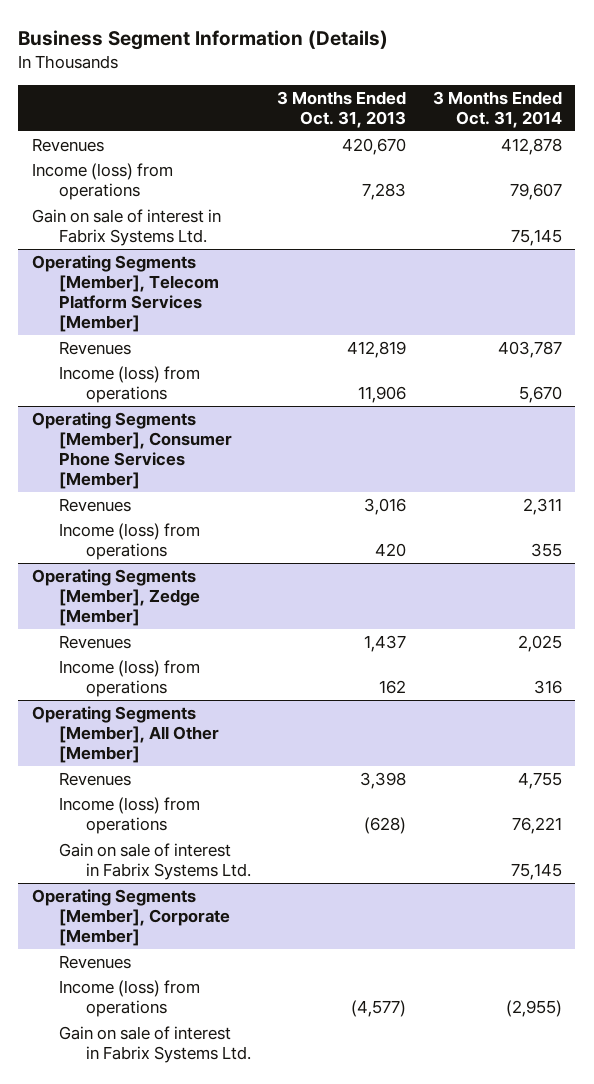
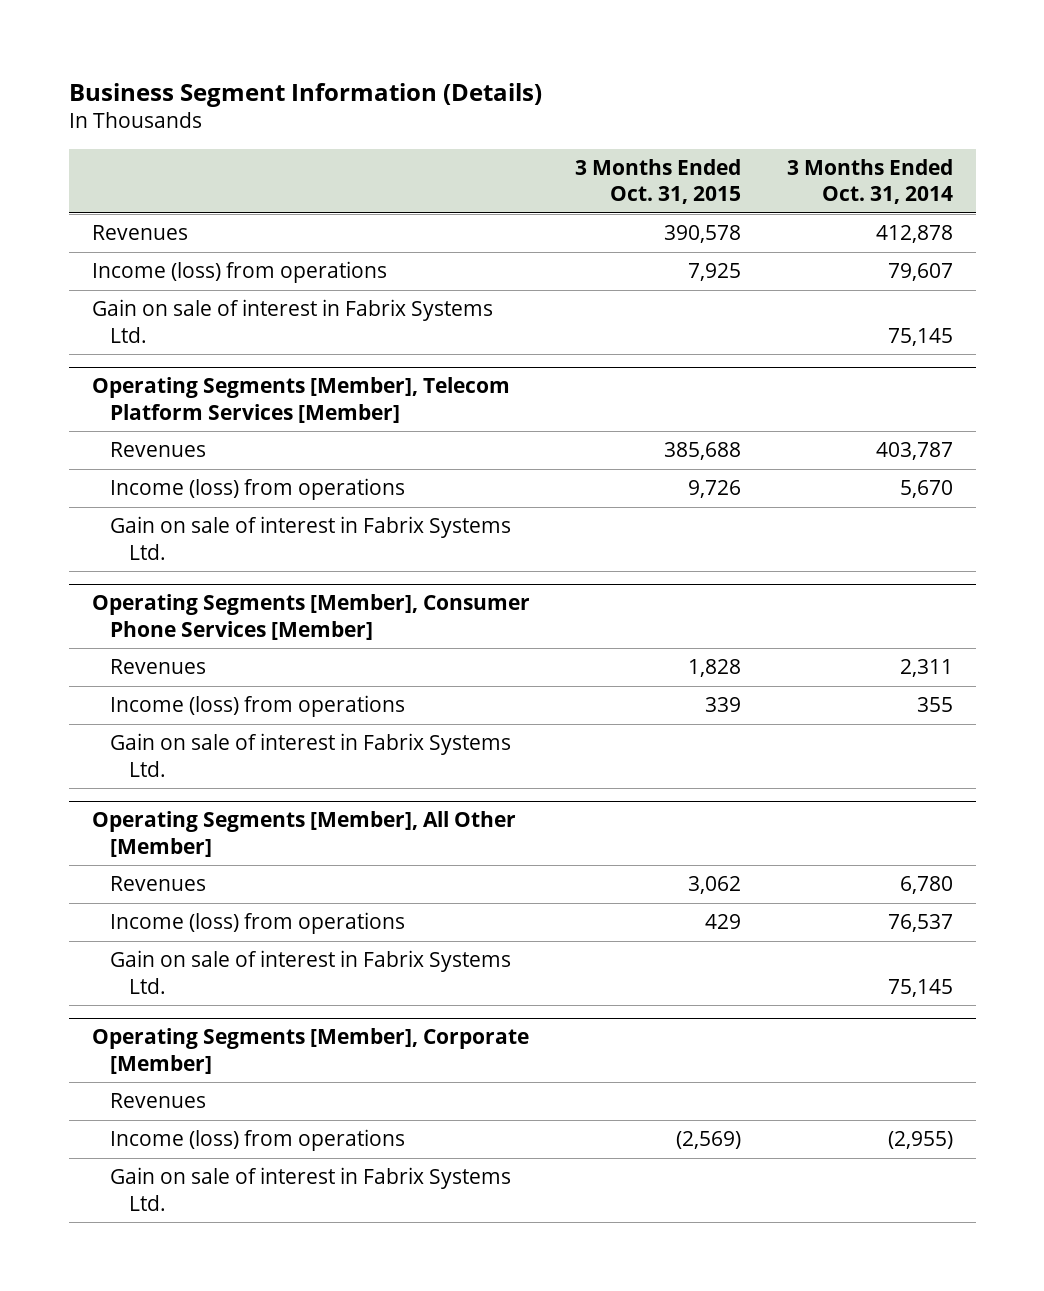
- | 3 Months Ended Oct. 31, 2013 | 3 Months Ended Oct. 31, 2014
+ | 3 Months Ended Oct. 31, 2015 | 3 Months Ended Oct. 31, 2014
@ Operating Segments [Member], Telecom Platform Services [Member]
+ Gain on sale of interest in Fabrix Systems Ltd.
- Operating Segments [Member], Zedge [Member]
- Revenues | 1,437 | 2,025
- Income (loss) from operations | 162 | 316
@ Operating Segments [Member], Consumer Phone Services [Member]
+ Gain on sale of interest in Fabrix Systems Ltd.
@ Operating Segments [Member], All Other [Member]
- Revenues | 3,398 | 4,755
- Income (loss) from operations | (628) | 76,221
+ Revenues | 3,062 | 6,780
+ Income (loss) from operations | 429 | 76,537

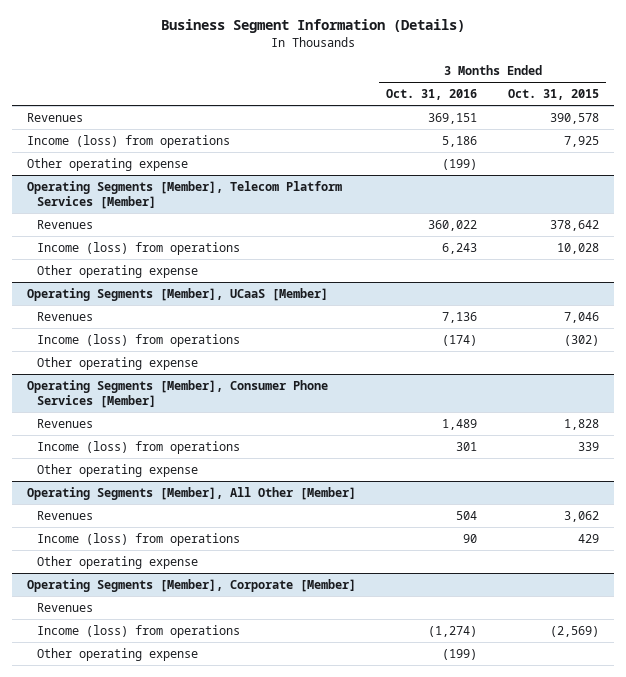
- | 3 Months Ended Oct. 31, 2015 | 3 Months Ended Oct. 31, 2014
+ | 3 Months Ended Oct. 31, 2016 | 3 Months Ended Oct. 31, 2015
- Gain on sale of interest in Fabrix Systems Ltd. | | 75,145
+ Other operating expense | (199) |
@ Operating Segments [Member], Telecom Platform Services [Member]
- Revenues | 385,688 | 403,787
- Income (loss) from operations | 9,726 | 5,670
- Gain on sale of interest in Fabrix Systems Ltd.
+ Revenues | 360,022 | 378,642
+ Income (loss) from operations | 6,243 | 10,028
+ Other operating expense
+ Operating Segments [Member], UCaaS [Member]
+ Revenues | 7,136 | 7,046
+ Income (loss) from operations | (174) | (302)
+ Other operating expense
@ Operating Segments [Member], Consumer Phone Services [Member]
- Gain on sale of interest in Fabrix Systems Ltd.
+ Other operating expense
@ Operating Segments [Member], All Other [Member]
- Gain on sale of interest in Fabrix Systems Ltd. | | 75,145
+ Other operating expense
@ Operating Segments [Member], Corporate [Member]
- Gain on sale of interest in Fabrix Systems Ltd.
+ Other operating expense | (199) |

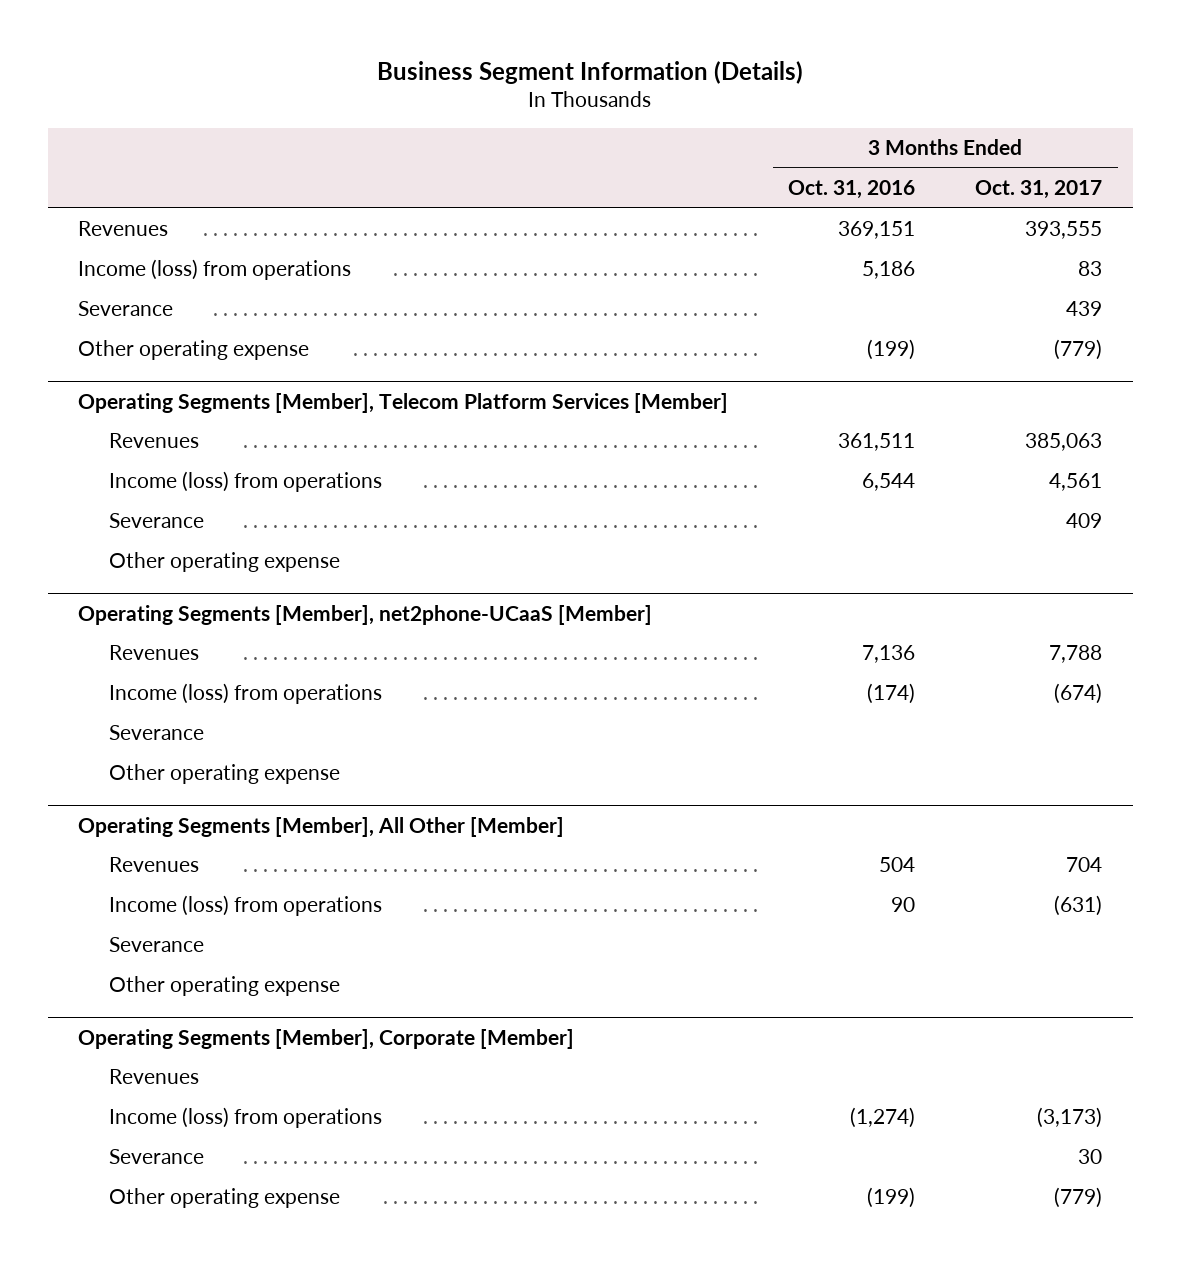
- | 3 Months Ended Oct. 31, 2016 | 3 Months Ended Oct. 31, 2015
+ | 3 Months Ended Oct. 31, 2016 | 3 Months Ended Oct. 31, 2017
+ Severance | | 439
@ Operating Segments [Member], Telecom Platform Services [Member]
- Revenues | 360,022 | 378,642
- Income (loss) from operations | 6,243 | 10,028
+ Revenues | 361,511 | 385,063
+ Income (loss) from operations | 6,544 | 4,561
+ Severance | | 409
- Operating Segments [Member], UCaaS [Member]
+ Operating Segments [Member], net2phone-UCaaS [Member]
- Other operating expense
- Operating Segments [Member], Consumer Phone Services [Member]
- Revenues | 1,489 | 1,828
- Income (loss) from operations | 301 | 339
+ Severance
@ Operating Segments [Member], All Other [Member]
+ Severance
@ Operating Segments [Member], Corporate [Member]
+ Severance | | 30

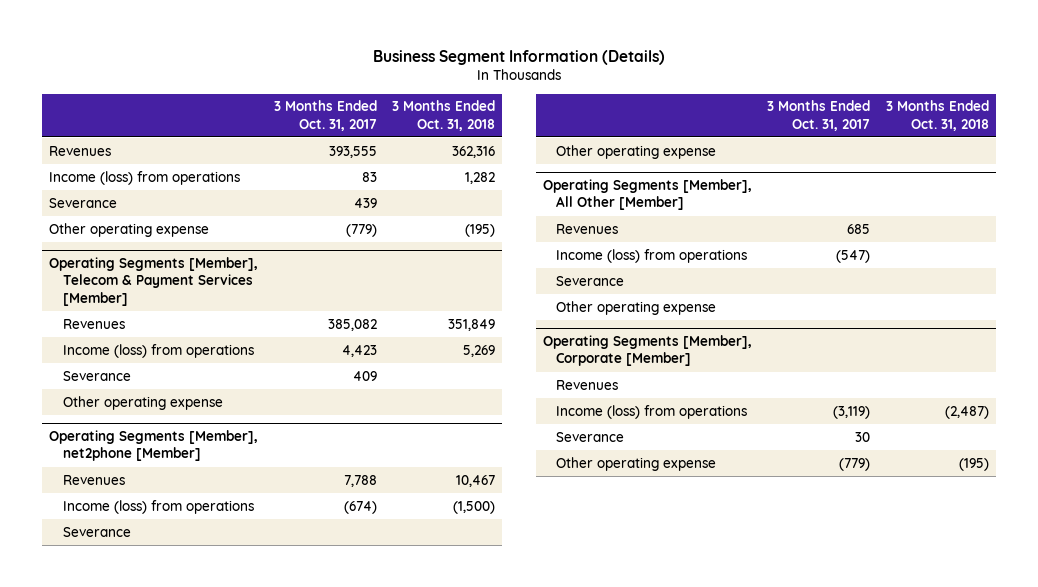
- | 3 Months Ended Oct. 31, 2016 | 3 Months Ended Oct. 31, 2017
+ | 3 Months Ended Oct. 31, 2017 | 3 Months Ended Oct. 31, 2018
- Operating Segments [Member], Telecom Platform Services [Member]
- Revenues | 361,511 | 385,063
- Income (loss) from operations | 6,544 | 4,561
+ Operating Segments [Member], Telecom & Payment Services [Member]
+ Revenues | 385,082 | 351,849
+ Income (loss) from operations | 4,423 | 5,269
- Operating Segments [Member], net2phone-UCaaS [Member]
+ Operating Segments [Member], net2phone [Member]
@ Operating Segments [Member], All Other [Member]
- Revenues | 504 | 704
- Income (loss) from operations | 90 | (631)
+ Revenues | 685 |
+ Income (loss) from operations | (547) |
@ Operating Segments [Member], Corporate [Member]
- Income (loss) from operations | (1,274) | (3,173)
+ Income (loss) from operations | (3,119) | (2,487)

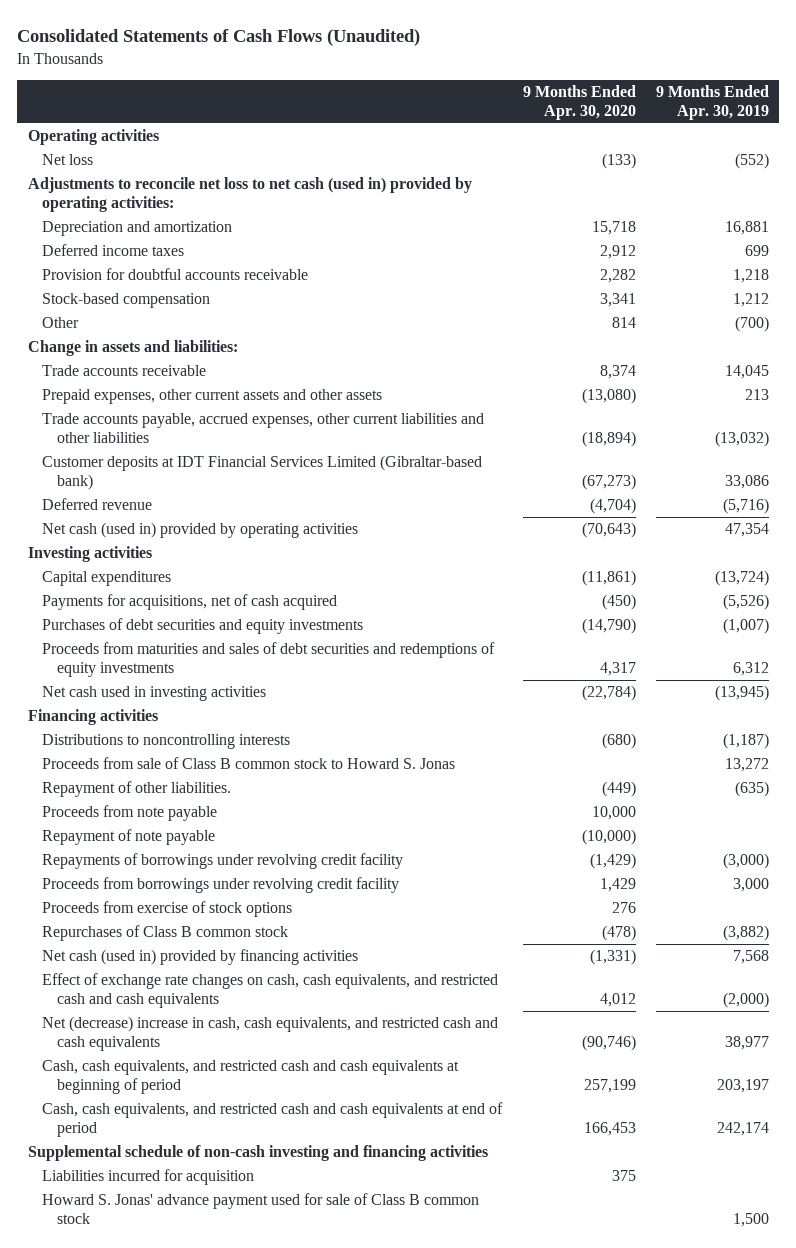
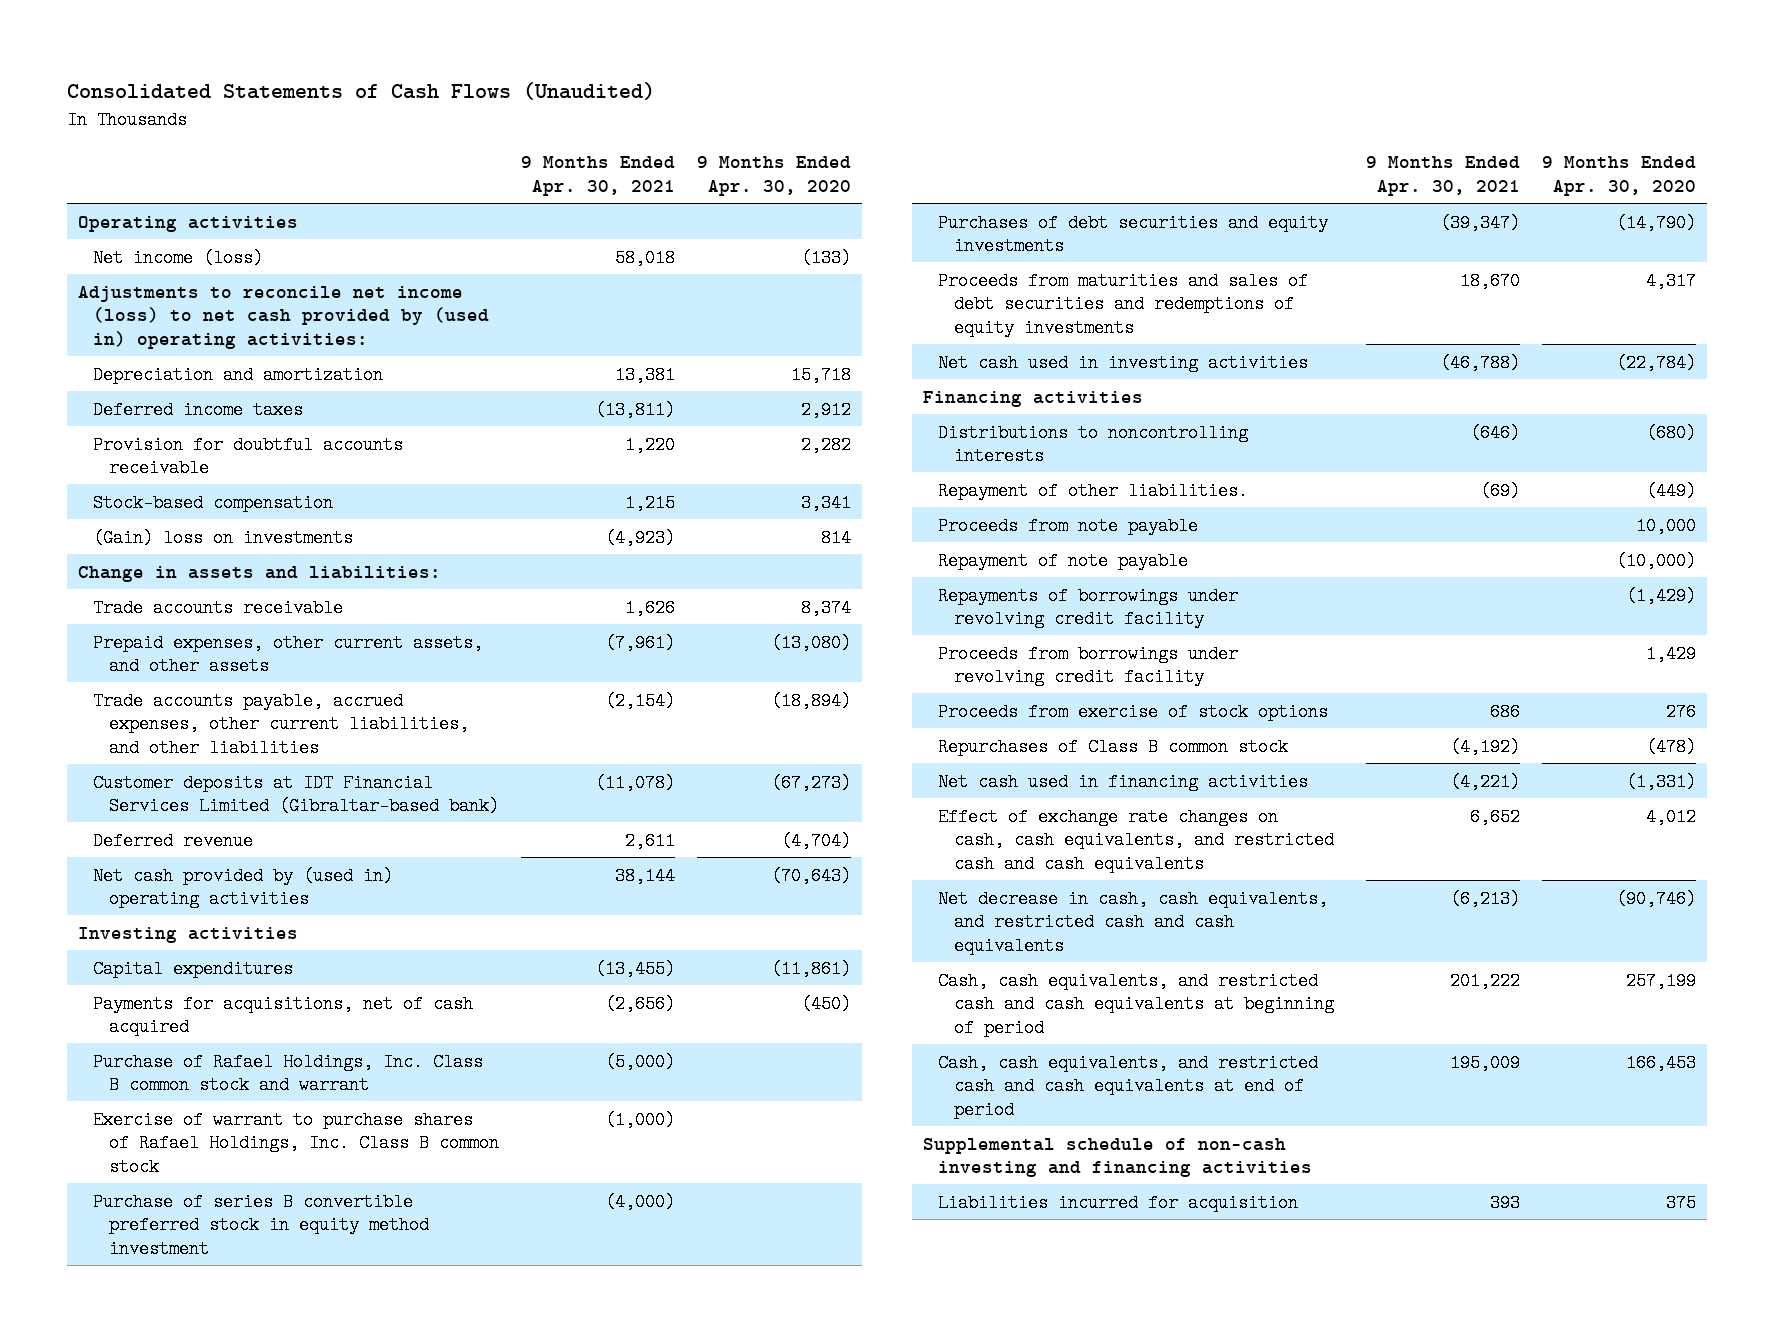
- | 9 Months Ended Apr. 30, 2020 | 9 Months Ended Apr. 30, 2019
+ | 9 Months Ended Apr. 30, 2021 | 9 Months Ended Apr. 30, 2020
- Net loss | (133) | (552)
- Adjustments to reconcile net loss to net cash (used in) provided by operating activities:
+ Net income (loss) | 58,018 | (133)
+ Adjustments to reconcile net income (loss) to net cash provided by (used in) operating activities:
- Other | 814 | (700)
+ (Gain) loss on investments | (4,923) | 814
- Prepaid expenses, other current assets and other assets | (13,080) | 213
- Trade accounts payable, accrued expenses, other current liabilities and other liabilities | (18,894) | (13,032)
+ Prepaid expenses, other current assets, and other assets | (7,961) | (13,080)
+ Trade accounts payable, accrued expenses, other current liabilities, and other liabilities | (2,154) | (18,894)
- Net cash (used in) provided by operating activities | (70,643) | 47,354
+ Net cash provided by (used in) operating activities | 38,144 | (70,643)
+ Purchase of Rafael Holdings, Inc. Class B common stock and warrant | (5,000) |
+ Exercise of warrant to purchase shares of Rafael Holdings, Inc. Class B common stock | (1,000) |
+ Purchase of series B convertible preferred stock in equity method investment | (4,000) |
- Proceeds from sale of Class B common stock to Howard S. Jonas | | 13,272
- Net cash (used in) provided by financing activities | (1,331) | 7,568
+ Net cash used in financing activities | (4,221) | (1,331)
- Net (decrease) increase in cash, cash equivalents, and restricted cash and cash equivalents | (90,746) | 38,977
+ Net decrease in cash, cash equivalents, and restricted cash and cash equivalents | (6,213) | (90,746)
- Howard S. Jonas' advance payment used for sale of Class B common stock | | 1,500

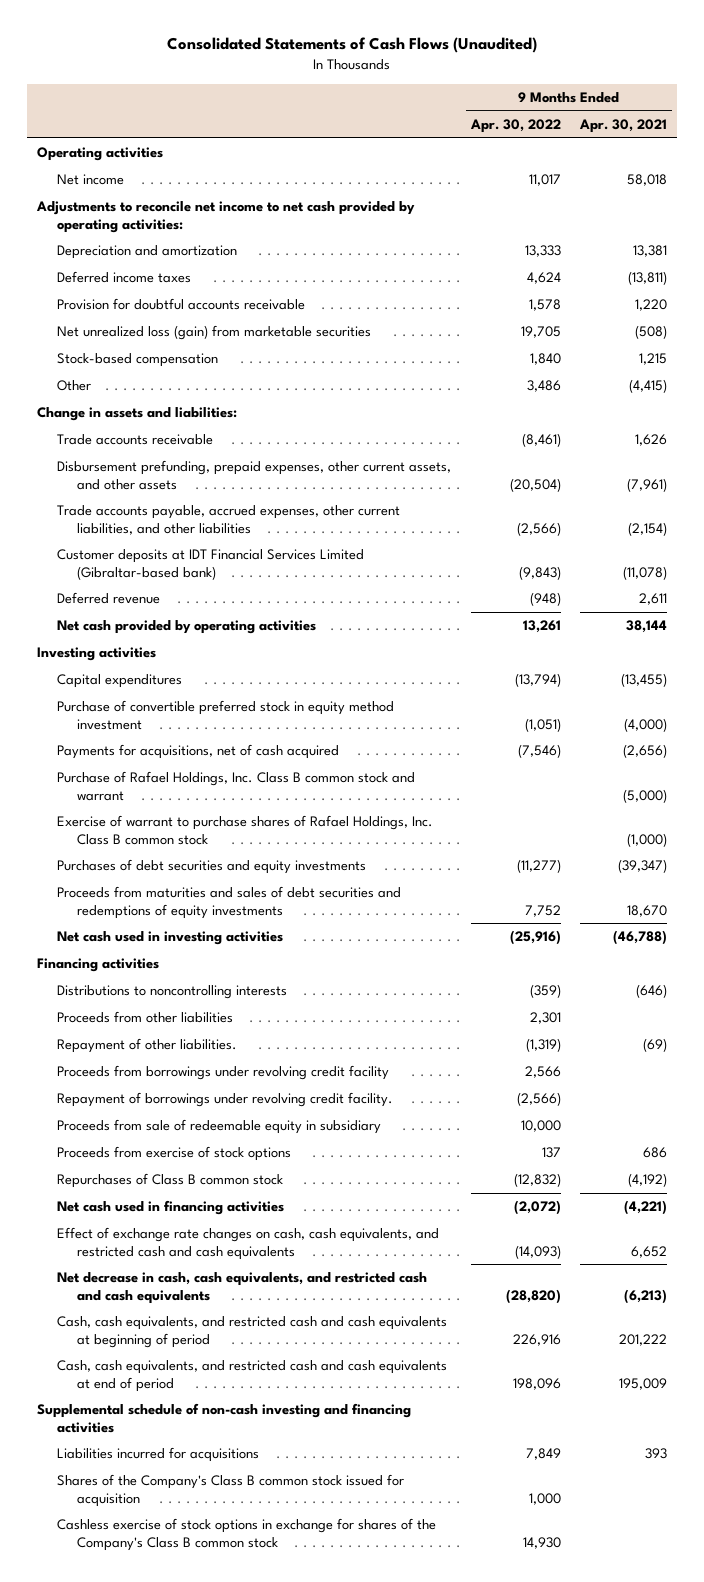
- | 9 Months Ended Apr. 30, 2021 | 9 Months Ended Apr. 30, 2020
+ | 9 Months Ended Apr. 30, 2022 | 9 Months Ended Apr. 30, 2021
- Net income (loss) | 58,018 | (133)
- Adjustments to reconcile net income (loss) to net cash provided by (used in) operating activities:
+ Net income | 11,017 | 58,018
+ Adjustments to reconcile net income to net cash provided by operating activities:
+ Net unrealized loss (gain) from marketable securities | 19,705 | (508)
- (Gain) loss on investments | (4,923) | 814
+ Other | 3,486 | (4,415)
- Prepaid expenses, other current assets, and other assets | (7,961) | (13,080)
+ Disbursement prefunding, prepaid expenses, other current assets, and other assets | (20,504) | (7,961)
- Net cash provided by (used in) operating activities | 38,144 | (70,643)
+ Net cash provided by operating activities | 13,261 | 38,144
+ Purchase of convertible preferred stock in equity method investment | (1,051) | (4,000)
- Purchase of series B convertible preferred stock in equity method investment | (4,000) |
+ Proceeds from other liabilities | 2,301 |
- Proceeds from note payable | | 10,000
- Repayment of note payable | | (10,000)
- Repayments of borrowings under revolving credit facility | | (1,429)
+ Repayment of borrowings under revolving credit facility. | (2,566) |
+ Proceeds from sale of redeemable equity in subsidiary | 10,000 |
- Liabilities incurred for acquisition | 393 | 375
+ Liabilities incurred for acquisitions | 7,849 | 393
+ Shares of the Company's Class B common stock issued for acquisition | 1,000 |
+ Cashless exercise of stock options in exchange for shares of the Company's Class B common stock | 14,930 |

